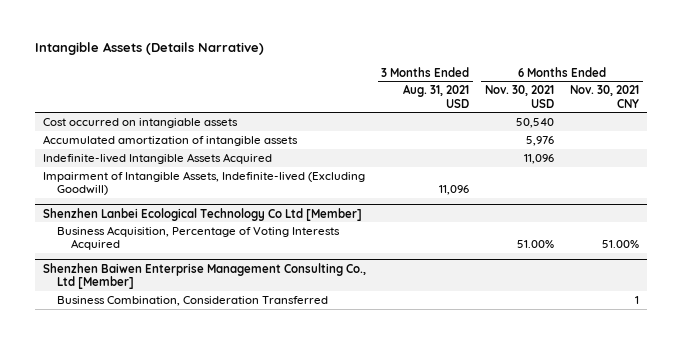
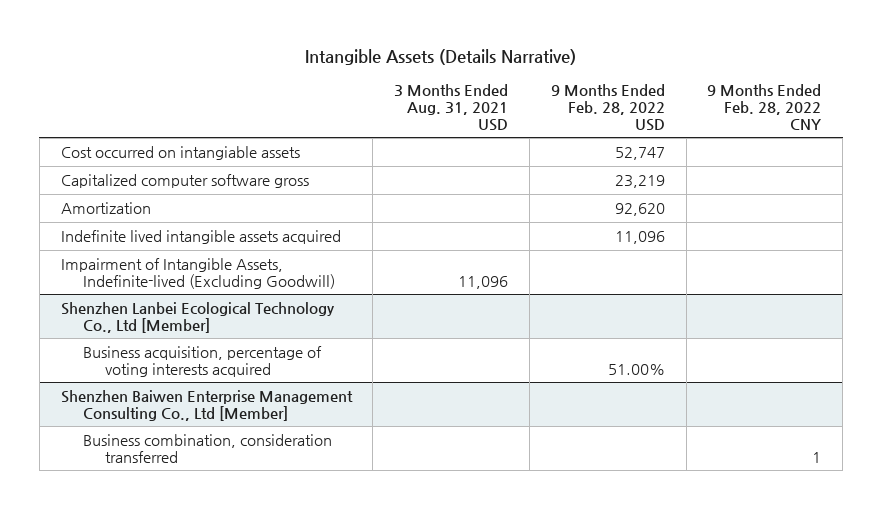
- | 3 Months Ended Aug. 31, 2021 USD | 6 Months Ended Nov. 30, 2021 USD | 6 Months Ended Nov. 30, 2021 CNY
+ | 3 Months Ended Aug. 31, 2021 USD | 9 Months Ended Feb. 28, 2022 USD | 9 Months Ended Feb. 28, 2022 CNY
- Accumulated amortization of intangible assets | | 5,976 |
- Indefinite-lived Intangible Assets Acquired | | 11,096 |
+ Capitalized computer software gross | | 23,219 |
+ Amortization | | 92,620 |
+ Indefinite lived intangible assets acquired | | 11,096 |
- Shenzhen Lanbei Ecological Technology Co Ltd [Member]
- Business Acquisition, Percentage of Voting Interests Acquired | | 51.00% | 51.00%
+ Shenzhen Lanbei Ecological Technology Co., Ltd [Member]
+ Business acquisition, percentage of voting interests acquired | | 51.00% |
@ Shenzhen Baiwen Enterprise Management Consulting Co., Ltd [Member]
- Business Combination, Consideration Transferred | | | 1
+ Business combination, consideration transferred | | | 1

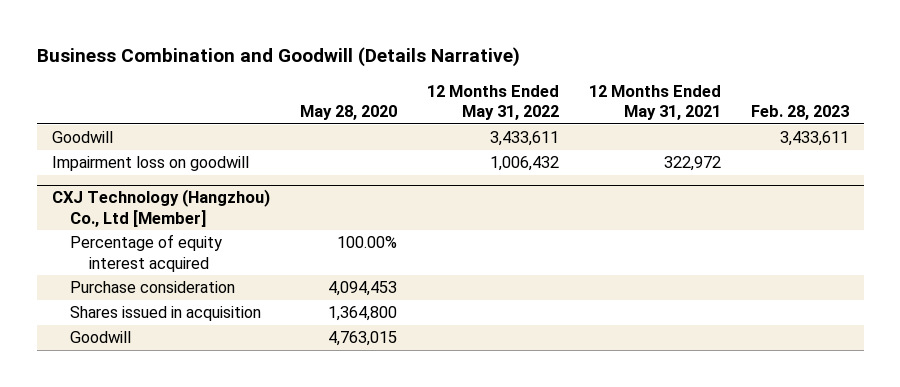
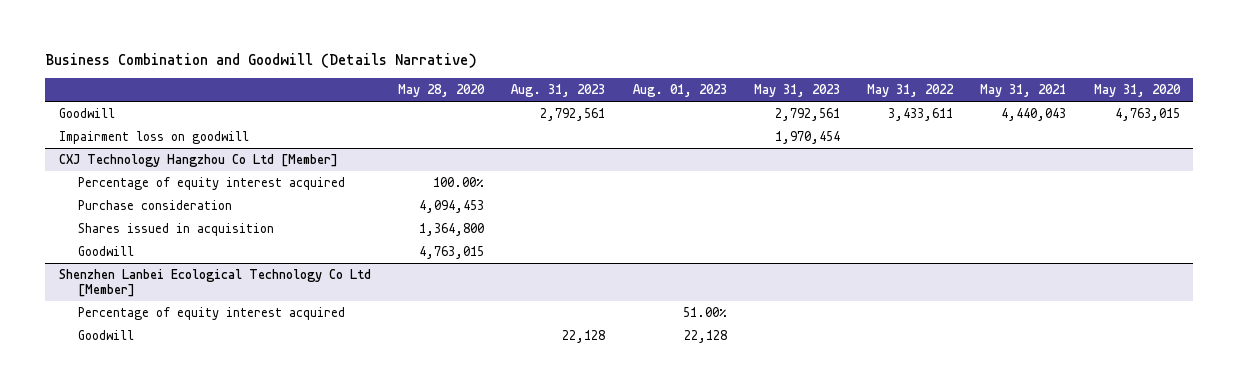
- | May 28, 2020 | 12 Months Ended May 31, 2022 | 12 Months Ended May 31, 2021 | Feb. 28, 2023
+ | May 28, 2020 | Aug. 31, 2023 | Aug. 01, 2023 | May 31, 2023 | May 31, 2022 | May 31, 2021 | May 31, 2020
- CXJ Technology (Hangzhou) Co., Ltd [Member]
+ CXJ Technology Hangzhou Co Ltd [Member]
+ Shenzhen Lanbei Ecological Technology Co Ltd [Member]
+ Percentage of equity interest acquired | | | 51.00% | | | |
+ Goodwill | | 22,128 | 22,128 | | | |

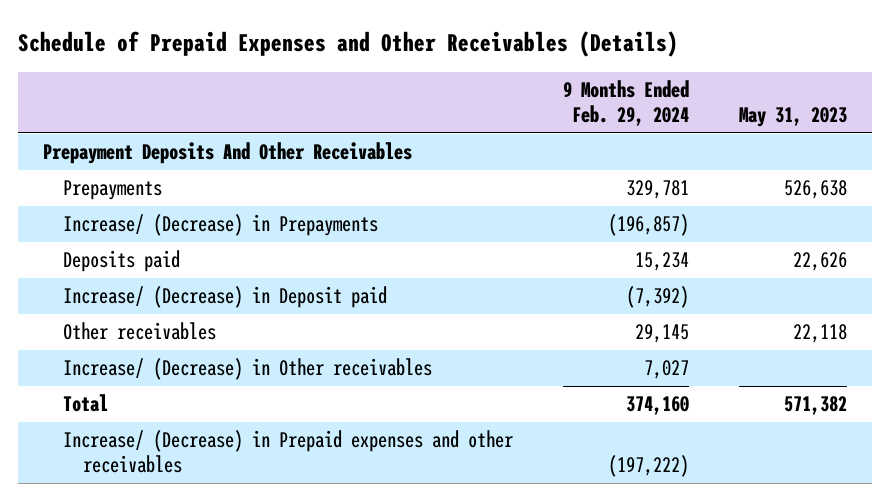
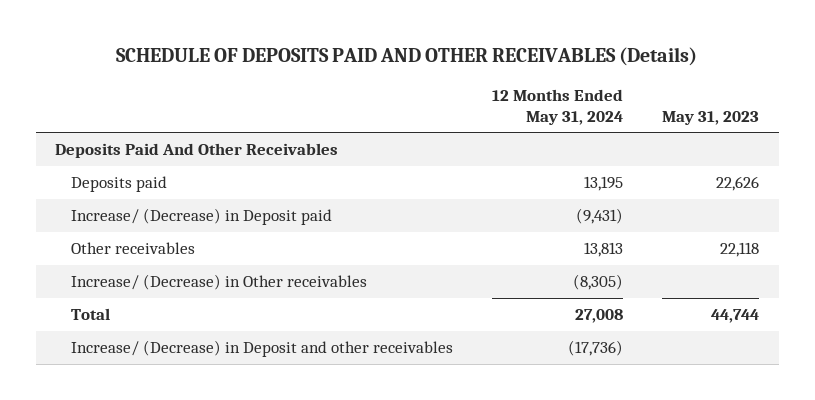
- Schedule of Prepaid Expenses and Other Receivables (Details)
+ SCHEDULE OF DEPOSITS PAID AND OTHER RECEIVABLES (Details)
- | 9 Months Ended Feb. 29, 2024 | May 31, 2023
+ | 12 Months Ended May 31, 2024 | May 31, 2023
- Prepayment Deposits And Other Receivables
- Prepayments | 329,781 | 526,638
- Increase/ (Decrease) in Prepayments | (196,857) |
+ Deposits Paid And Other Receivables
- Total | 374,160 | 571,382
- Increase/ (Decrease) in Prepaid expenses and other receivables | (197,222) |
+ Total | 27,008 | 44,744
+ Increase/ (Decrease) in Deposit and other receivables | (17,736) |

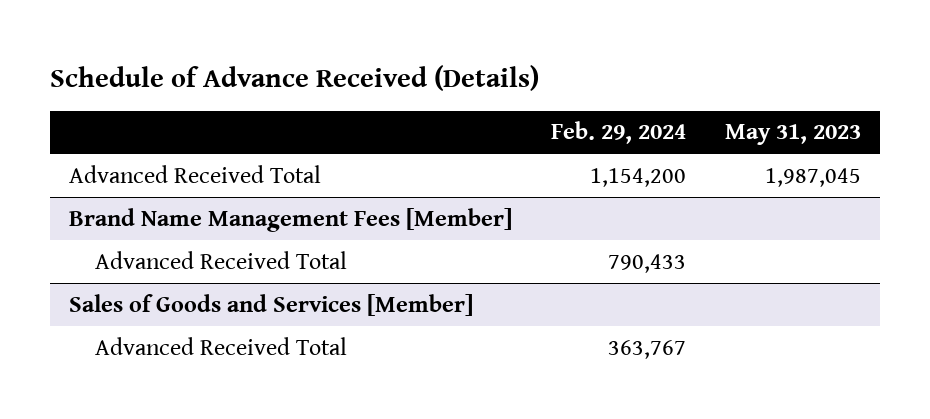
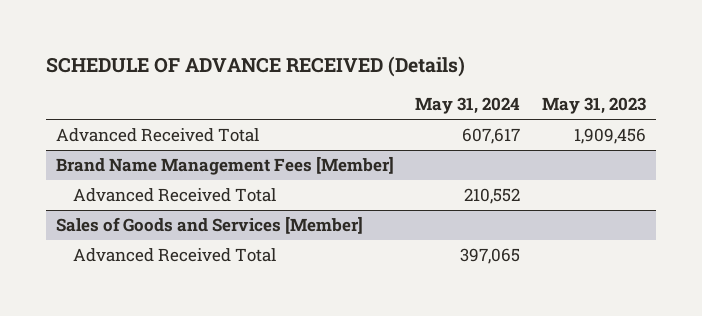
- Schedule of Advance Received (Details)
+ SCHEDULE OF ADVANCE RECEIVED (Details)
- | Feb. 29, 2024 | May 31, 2023
+ | May 31, 2024 | May 31, 2023
- Advanced Received Total | 1,154,200 | 1,987,045
+ Advanced Received Total | 607,617 | 1,909,456

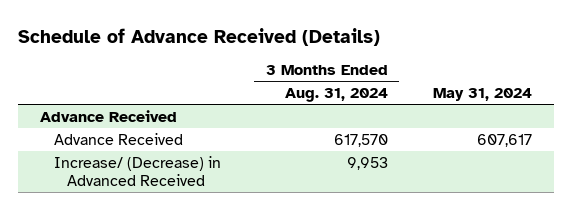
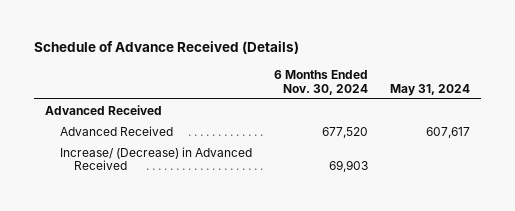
- | 3 Months Ended Aug. 31, 2024 | May 31, 2024
+ | 6 Months Ended Nov. 30, 2024 | May 31, 2024
- Advance Received
- Advance Received | 617,570 | 607,617
+ Advanced Received
+ Advanced Received | 677,520 | 607,617

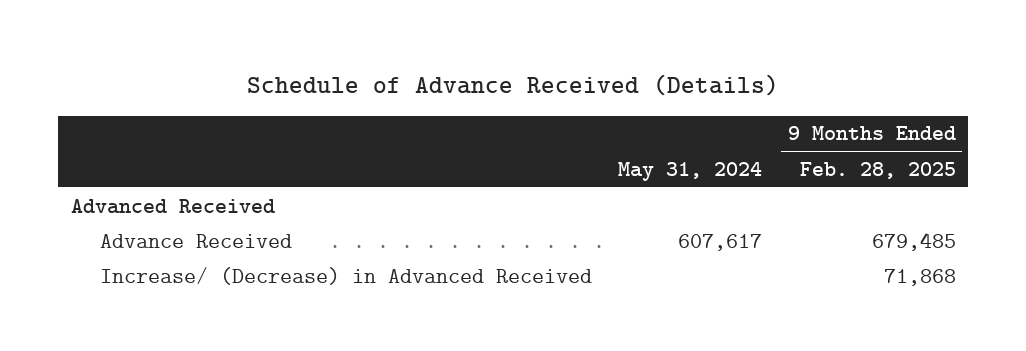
- | 6 Months Ended Nov. 30, 2024 | May 31, 2024
+ | May 31, 2024 | 9 Months Ended Feb. 28, 2025
- Advanced Received | 677,520 | 607,617
+ Advance Received | 607,617 | 679,485

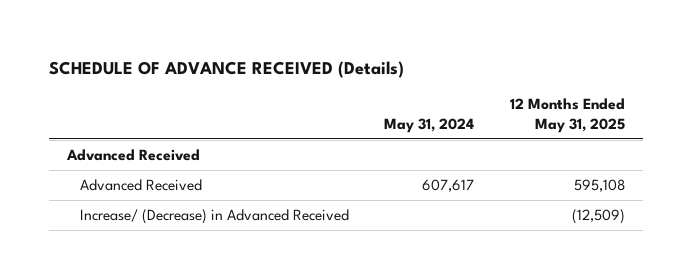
- Schedule of Advance Received (Details)
+ SCHEDULE OF ADVANCE RECEIVED (Details)
- | May 31, 2024 | 9 Months Ended Feb. 28, 2025
+ | May 31, 2024 | 12 Months Ended May 31, 2025
- Advance Received | 607,617 | 679,485
+ Advanced Received | 607,617 | 595,108

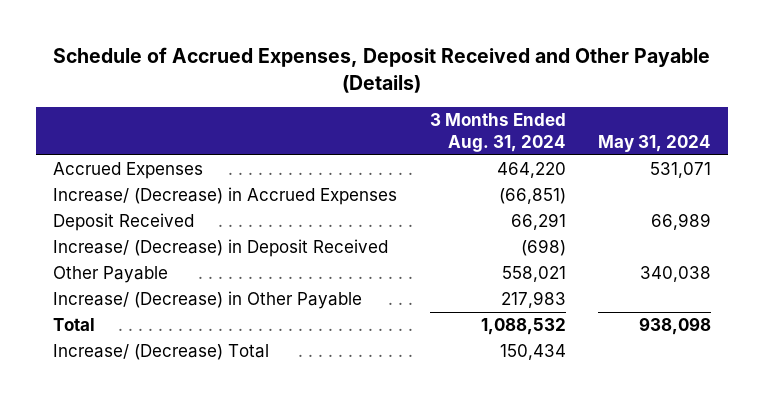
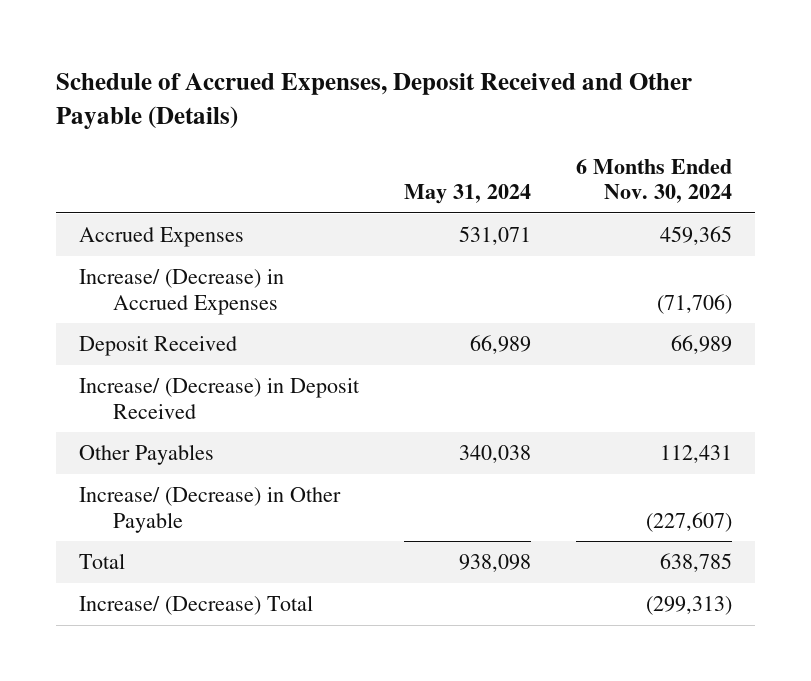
- | 3 Months Ended Aug. 31, 2024 | May 31, 2024
+ | May 31, 2024 | 6 Months Ended Nov. 30, 2024
- Other Payable | 558,021 | 340,038
+ Other Payables | 340,038 | 112,431

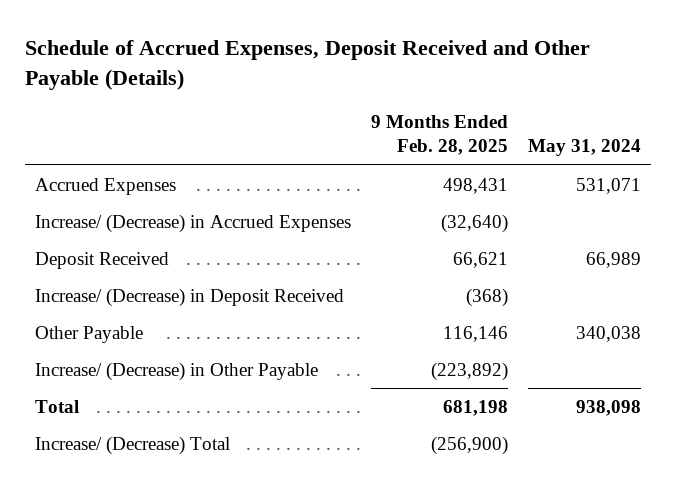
- | May 31, 2024 | 6 Months Ended Nov. 30, 2024
+ | 9 Months Ended Feb. 28, 2025 | May 31, 2024
- Other Payables | 340,038 | 112,431
+ Other Payable | 116,146 | 340,038

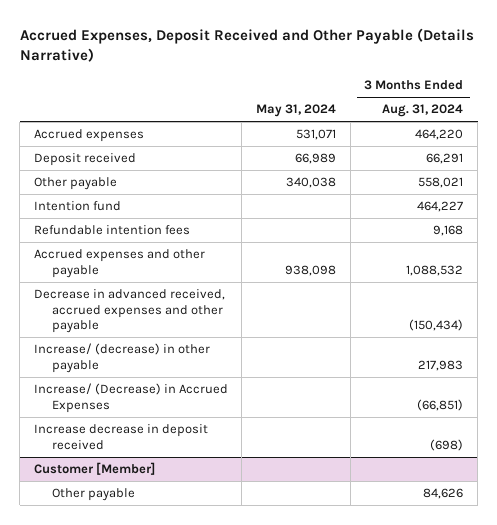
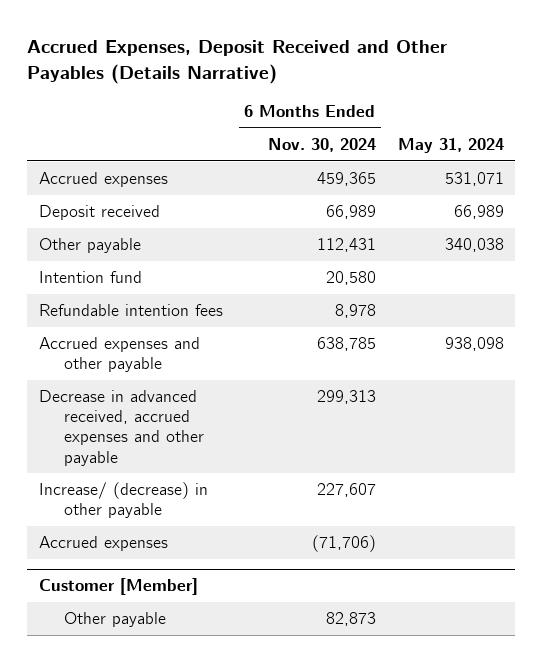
- Accrued Expenses, Deposit Received and Other Payable (Details Narrative)
+ Accrued Expenses, Deposit Received and Other Payables (Details Narrative)
- | May 31, 2024 | 3 Months Ended Aug. 31, 2024
+ | 6 Months Ended Nov. 30, 2024 | May 31, 2024
- Increase/ (Decrease) in Accrued Expenses | | (66,851)
- Increase decrease in deposit received | | (698)
+ Accrued expenses | (71,706) |

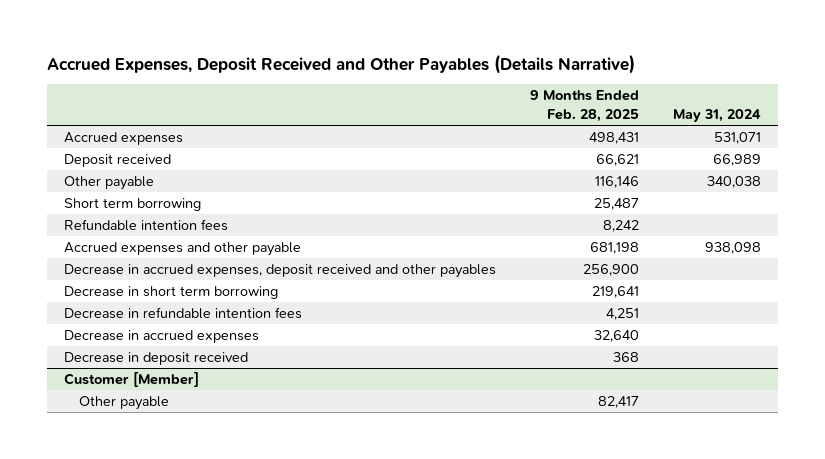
- | 6 Months Ended Nov. 30, 2024 | May 31, 2024
+ | 9 Months Ended Feb. 28, 2025 | May 31, 2024
- Intention fund | 20,580 |
+ Short term borrowing | 25,487 |
- Decrease in advanced received, accrued expenses and other payable | 299,313 |
- Increase/ (decrease) in other payable | 227,607 |
- Accrued expenses | (71,706) |
+ Decrease in accrued expenses, deposit received and other payables | 256,900 |
+ Decrease in short term borrowing | 219,641 |
+ Decrease in refundable intention fees | 4,251 |
+ Decrease in accrued expenses | 32,640 |
+ Decrease in deposit received | 368 |

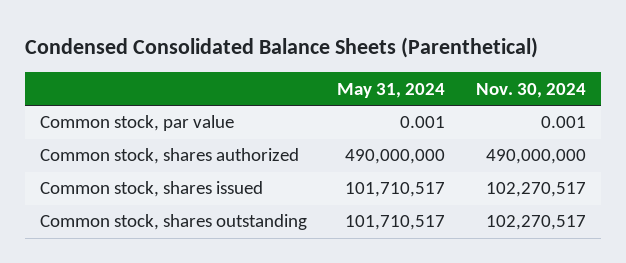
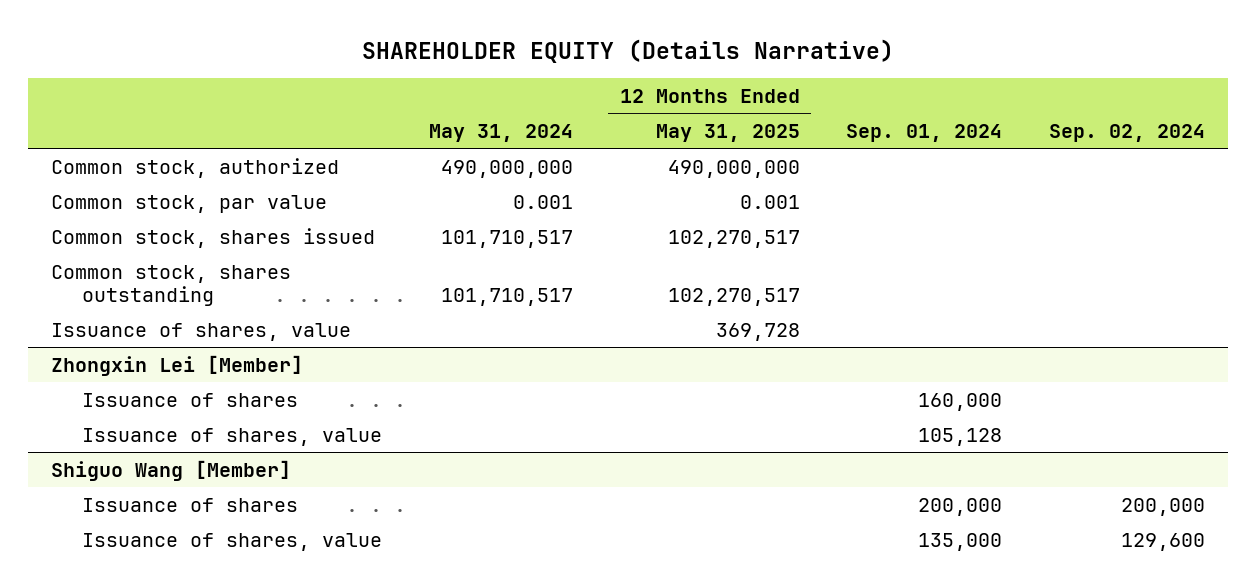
- Condensed Consolidated Balance Sheets (Parenthetical)
+ SHAREHOLDER EQUITY (Details Narrative)
- | May 31, 2024 | Nov. 30, 2024
+ | May 31, 2024 | 12 Months Ended May 31, 2025 | Sep. 01, 2024 | Sep. 02, 2024
+ Common stock, authorized | 490,000,000 | 490,000,000 | |
- Common stock, shares authorized | 490,000,000 | 490,000,000
+ Issuance of shares, value | | 369,728 | |
+ Zhongxin Lei [Member]
+ Issuance of shares | | | 160,000 |
+ Issuance of shares, value | | | 105,128 |
+ Shiguo Wang [Member]
+ Issuance of shares | | | 200,000 | 200,000
+ Issuance of shares, value | | | 135,000 | 129,600

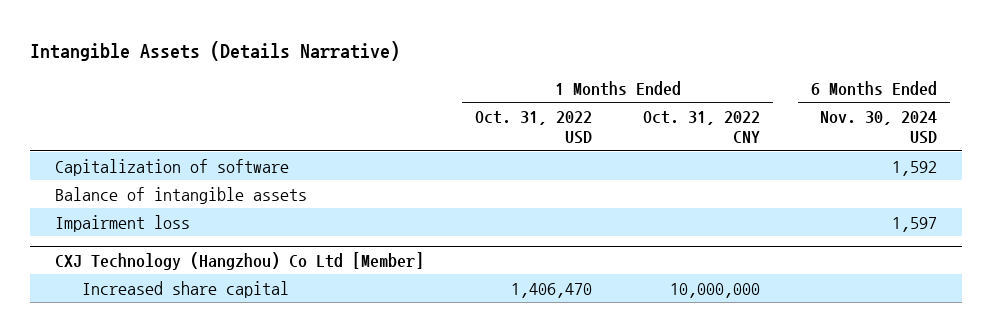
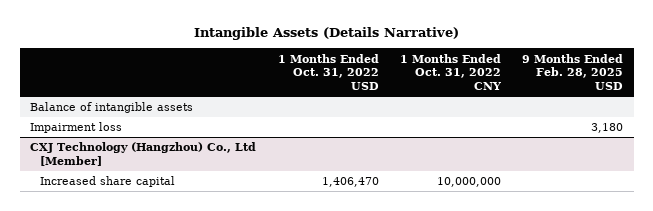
- | 1 Months Ended Oct. 31, 2022 USD | 1 Months Ended Oct. 31, 2022 CNY | 6 Months Ended Nov. 30, 2024 USD
+ | 1 Months Ended Oct. 31, 2022 USD | 1 Months Ended Oct. 31, 2022 CNY | 9 Months Ended Feb. 28, 2025 USD
- Capitalization of software | | | 1,592
- CXJ Technology (Hangzhou) Co Ltd [Member]
+ CXJ Technology (Hangzhou) Co., Ltd [Member]

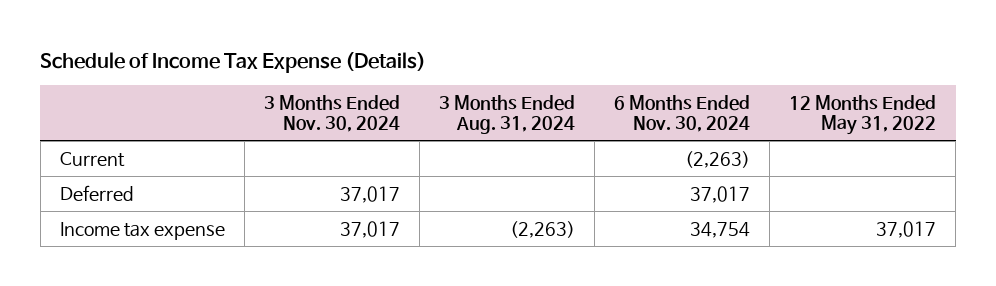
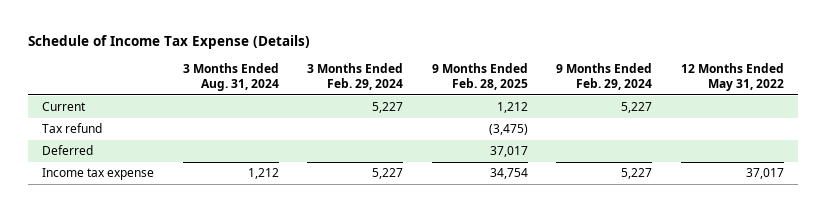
- | 3 Months Ended Nov. 30, 2024 | 3 Months Ended Aug. 31, 2024 | 6 Months Ended Nov. 30, 2024 | 12 Months Ended May 31, 2022
+ | 3 Months Ended Aug. 31, 2024 | 3 Months Ended Feb. 29, 2024 | 9 Months Ended Feb. 28, 2025 | 9 Months Ended Feb. 29, 2024 | 12 Months Ended May 31, 2022
+ Tax refund | | | (3,475) | |
- Income tax expense | 37,017 | (2,263) | 34,754 | 37,017
+ Income tax expense | 1,212 | 5,227 | 34,754 | 5,227 | 37,017

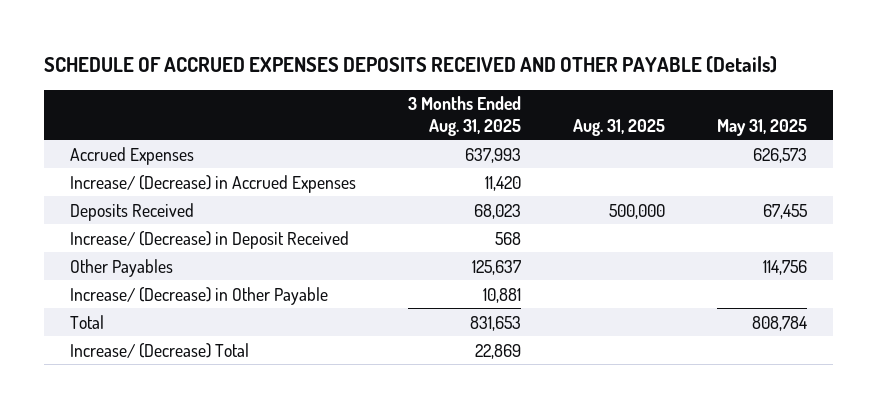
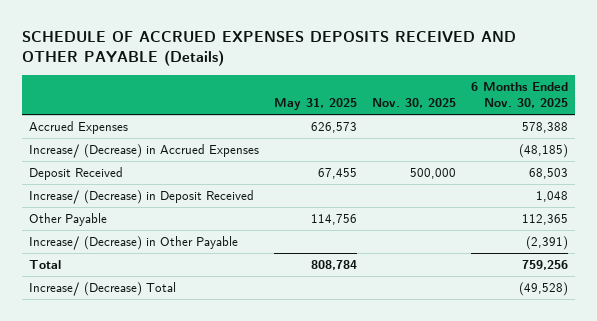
- | 3 Months Ended Aug. 31, 2025 | Aug. 31, 2025 | May 31, 2025
+ | May 31, 2025 | Nov. 30, 2025 | 6 Months Ended Nov. 30, 2025
- Deposits Received | 68,023 | 500,000 | 67,455
+ Deposit Received | 67,455 | 500,000 | 68,503
- Other Payables | 125,637 | | 114,756
+ Other Payable | 114,756 | | 112,365

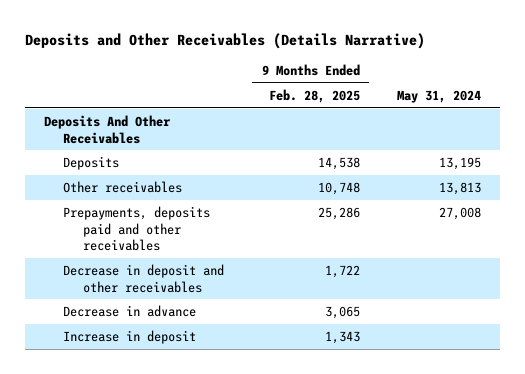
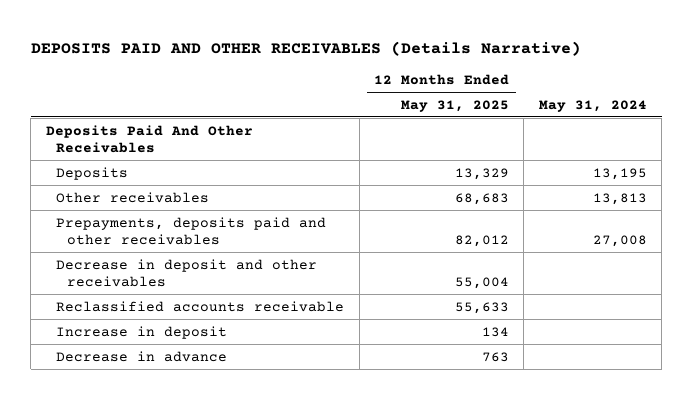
- Deposits and Other Receivables (Details Narrative)
+ DEPOSITS PAID AND OTHER RECEIVABLES (Details Narrative)
- | 9 Months Ended Feb. 28, 2025 | May 31, 2024
+ | 12 Months Ended May 31, 2025 | May 31, 2024
- Deposits And Other Receivables
+ Deposits Paid And Other Receivables
+ Reclassified accounts receivable | 55,633 |
moved down: Decrease in advance | 763 |

